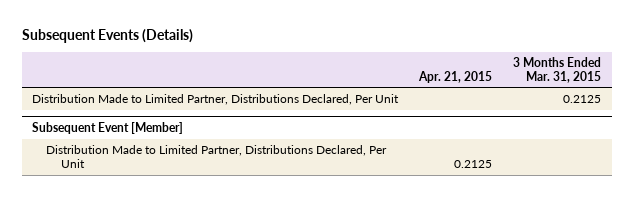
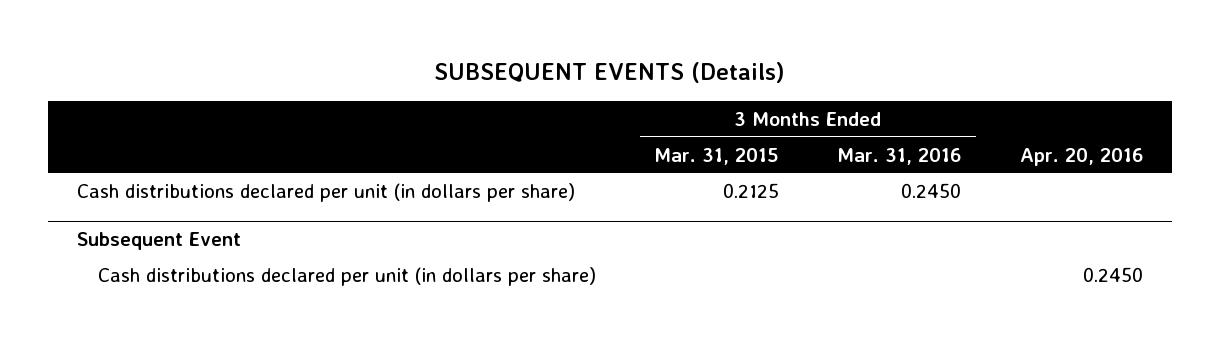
- Subsequent Events (Details)
+ SUBSEQUENT EVENTS (Details)
- | Apr. 21, 2015 | 3 Months Ended Mar. 31, 2015
+ | 3 Months Ended Mar. 31, 2015 | 3 Months Ended Mar. 31, 2016 | Apr. 20, 2016
- Distribution Made to Limited Partner, Distributions Declared, Per Unit | | 0.2125
- Subsequent Event [Member]
- Distribution Made to Limited Partner, Distributions Declared, Per Unit | 0.2125 |
+ Cash distributions declared per unit (in dollars per share) | 0.2125 | 0.2450 |
+ Subsequent Event
+ Cash distributions declared per unit (in dollars per share) | | | 0.2450

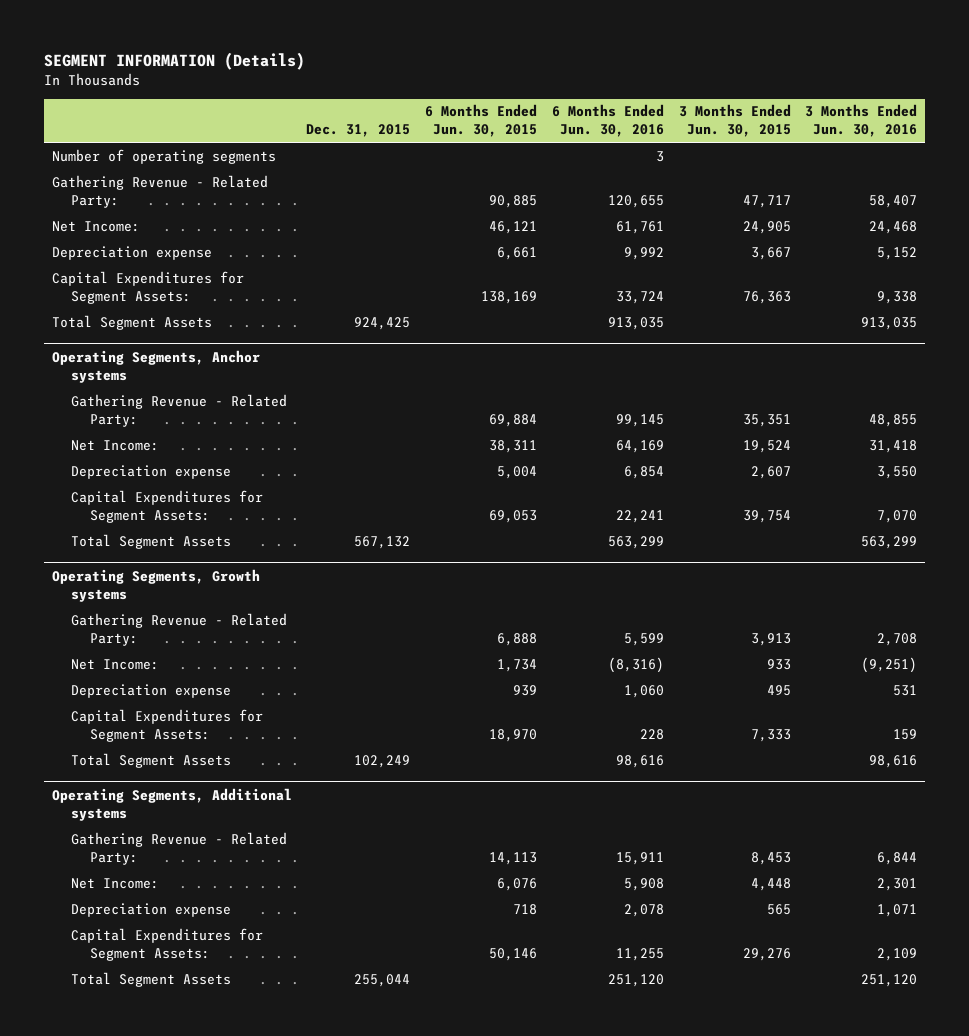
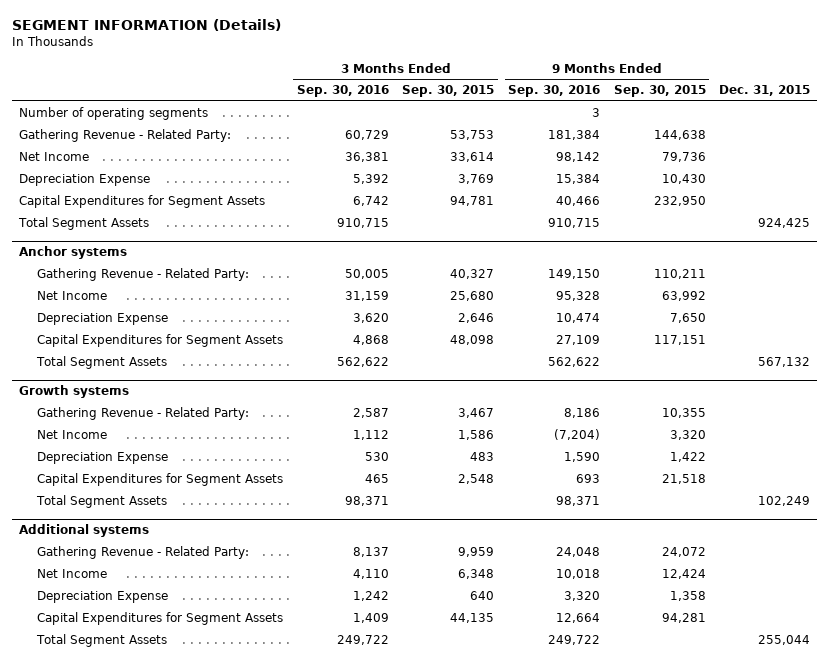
- | Dec. 31, 2015 | 6 Months Ended Jun. 30, 2015 | 6 Months Ended Jun. 30, 2016 | 3 Months Ended Jun. 30, 2015 | 3 Months Ended Jun. 30, 2016
+ | 3 Months Ended Sep. 30, 2016 | 3 Months Ended Sep. 30, 2015 | 9 Months Ended Sep. 30, 2016 | 9 Months Ended Sep. 30, 2015 | Dec. 31, 2015
- Net Income: | | 46,121 | 61,761 | 24,905 | 24,468
- Depreciation expense | | 6,661 | 9,992 | 3,667 | 5,152
- Capital Expenditures for Segment Assets: | | 138,169 | 33,724 | 76,363 | 9,338
+ Net Income | 36,381 | 33,614 | 98,142 | 79,736 |
+ Depreciation Expense | 5,392 | 3,769 | 15,384 | 10,430 |
+ Capital Expenditures for Segment Assets | 6,742 | 94,781 | 40,466 | 232,950 |
- Operating Segments, Anchor systems
+ Anchor systems
- Net Income: | | 38,311 | 64,169 | 19,524 | 31,418
- Depreciation expense | | 5,004 | 6,854 | 2,607 | 3,550
- Capital Expenditures for Segment Assets: | | 69,053 | 22,241 | 39,754 | 7,070
+ Net Income | 31,159 | 25,680 | 95,328 | 63,992 |
+ Depreciation Expense | 3,620 | 2,646 | 10,474 | 7,650 |
+ Capital Expenditures for Segment Assets | 4,868 | 48,098 | 27,109 | 117,151 |
- Operating Segments, Growth systems
+ Growth systems
- Net Income: | | 1,734 | (8,316) | 933 | (9,251)
- Depreciation expense | | 939 | 1,060 | 495 | 531
- Capital Expenditures for Segment Assets: | | 18,970 | 228 | 7,333 | 159
+ Net Income | 1,112 | 1,586 | (7,204) | 3,320 |
+ Depreciation Expense | 530 | 483 | 1,590 | 1,422 |
+ Capital Expenditures for Segment Assets | 465 | 2,548 | 693 | 21,518 |
- Operating Segments, Additional systems
+ Additional systems
- Net Income: | | 6,076 | 5,908 | 4,448 | 2,301
- Depreciation expense | | 718 | 2,078 | 565 | 1,071
- Capital Expenditures for Segment Assets: | | 50,146 | 11,255 | 29,276 | 2,109
+ Net Income | 4,110 | 6,348 | 10,018 | 12,424 |
+ Depreciation Expense | 1,242 | 640 | 3,320 | 1,358 |
+ Capital Expenditures for Segment Assets | 1,409 | 44,135 | 12,664 | 94,281 |

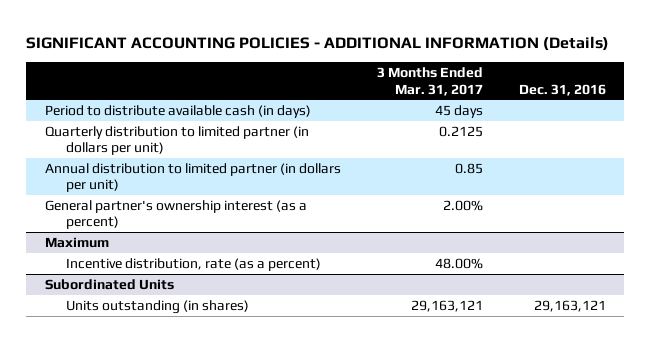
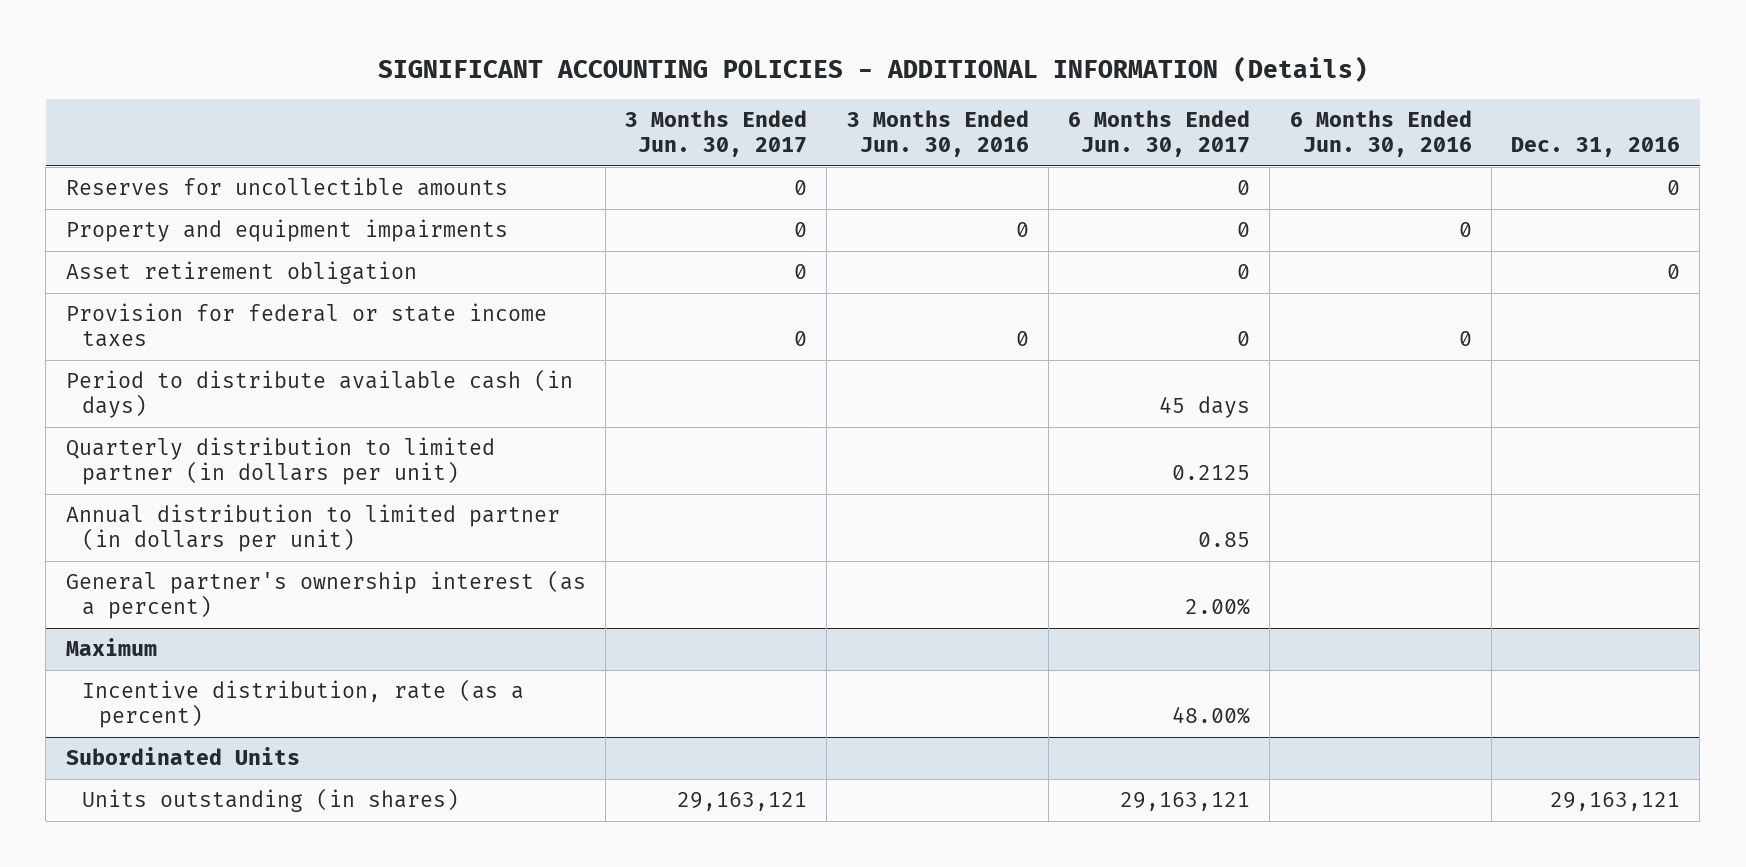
- | 3 Months Ended Mar. 31, 2017 | Dec. 31, 2016
+ | 3 Months Ended Jun. 30, 2017 | 3 Months Ended Jun. 30, 2016 | 6 Months Ended Jun. 30, 2017 | 6 Months Ended Jun. 30, 2016 | Dec. 31, 2016
+ Reserves for uncollectible amounts | 0 | | 0 | | 0
+ Property and equipment impairments | 0 | 0 | 0 | 0 |
+ Asset retirement obligation | 0 | | 0 | | 0
+ Provision for federal or state income taxes | 0 | 0 | 0 | 0 |

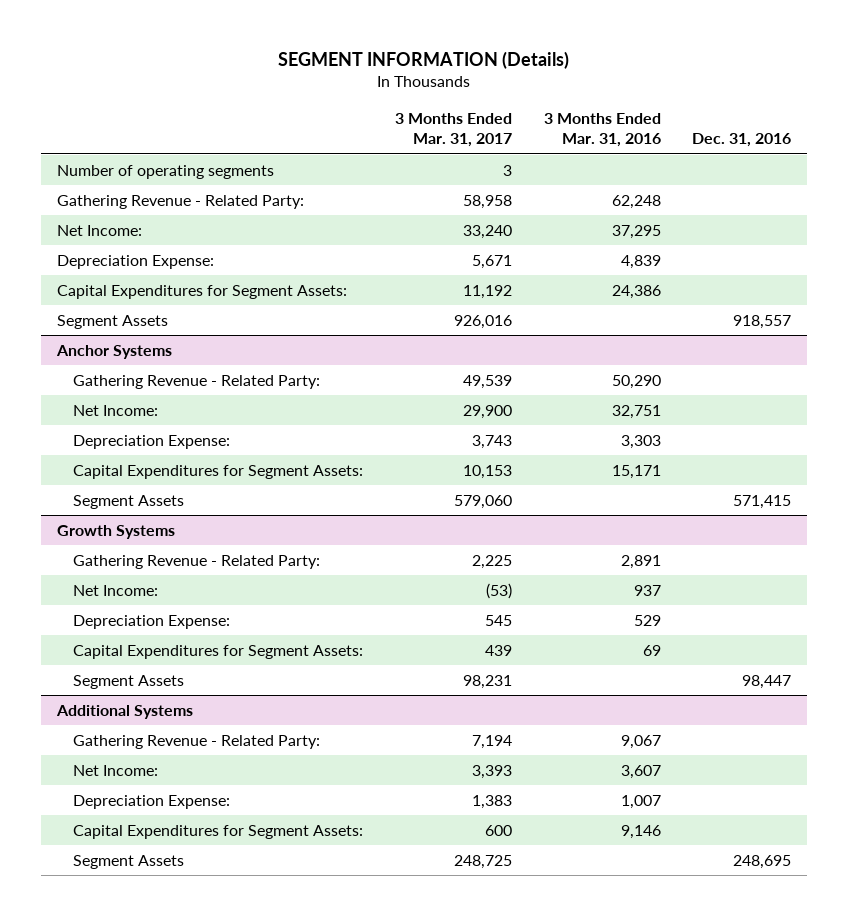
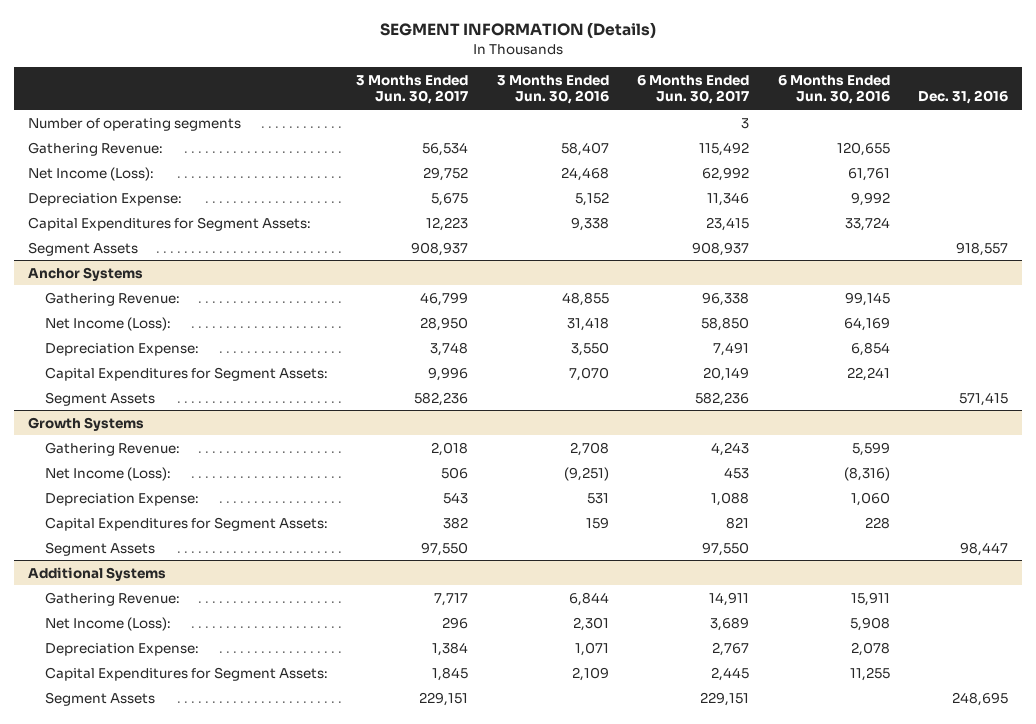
- | 3 Months Ended Mar. 31, 2017 | 3 Months Ended Mar. 31, 2016 | Dec. 31, 2016
+ | 3 Months Ended Jun. 30, 2017 | 3 Months Ended Jun. 30, 2016 | 6 Months Ended Jun. 30, 2017 | 6 Months Ended Jun. 30, 2016 | Dec. 31, 2016
- Gathering Revenue - Related Party: | 58,958 | 62,248 |
- Net Income: | 33,240 | 37,295 |
+ Gathering Revenue: | 56,534 | 58,407 | 115,492 | 120,655 |
+ Net Income (Loss): | 29,752 | 24,468 | 62,992 | 61,761 |
@ Anchor Systems
- Gathering Revenue - Related Party: | 49,539 | 50,290 |
- Net Income: | 29,900 | 32,751 |
+ Gathering Revenue: | 46,799 | 48,855 | 96,338 | 99,145 |
+ Net Income (Loss): | 28,950 | 31,418 | 58,850 | 64,169 |
@ Growth Systems
- Gathering Revenue - Related Party: | 2,225 | 2,891 |
- Net Income: | (53) | 937 |
+ Gathering Revenue: | 2,018 | 2,708 | 4,243 | 5,599 |
+ Net Income (Loss): | 506 | (9,251) | 453 | (8,316) |
@ Additional Systems
- Gathering Revenue - Related Party: | 7,194 | 9,067 |
- Net Income: | 3,393 | 3,607 |
+ Gathering Revenue: | 7,717 | 6,844 | 14,911 | 15,911 |
+ Net Income (Loss): | 296 | 2,301 | 3,689 | 5,908 |

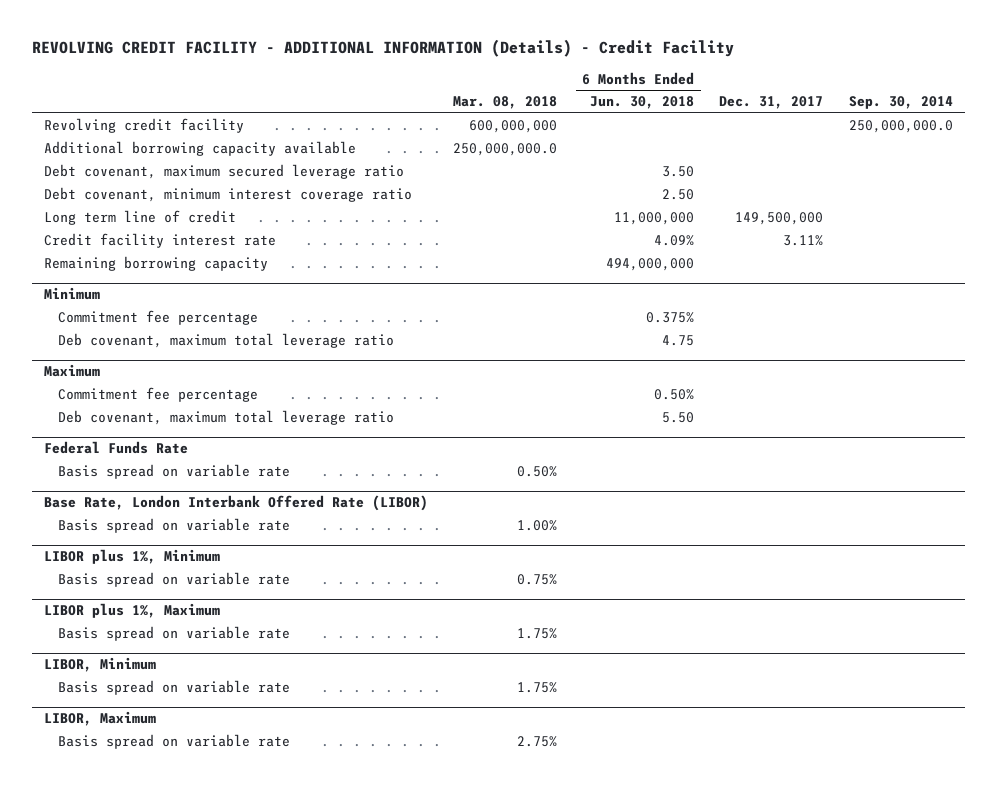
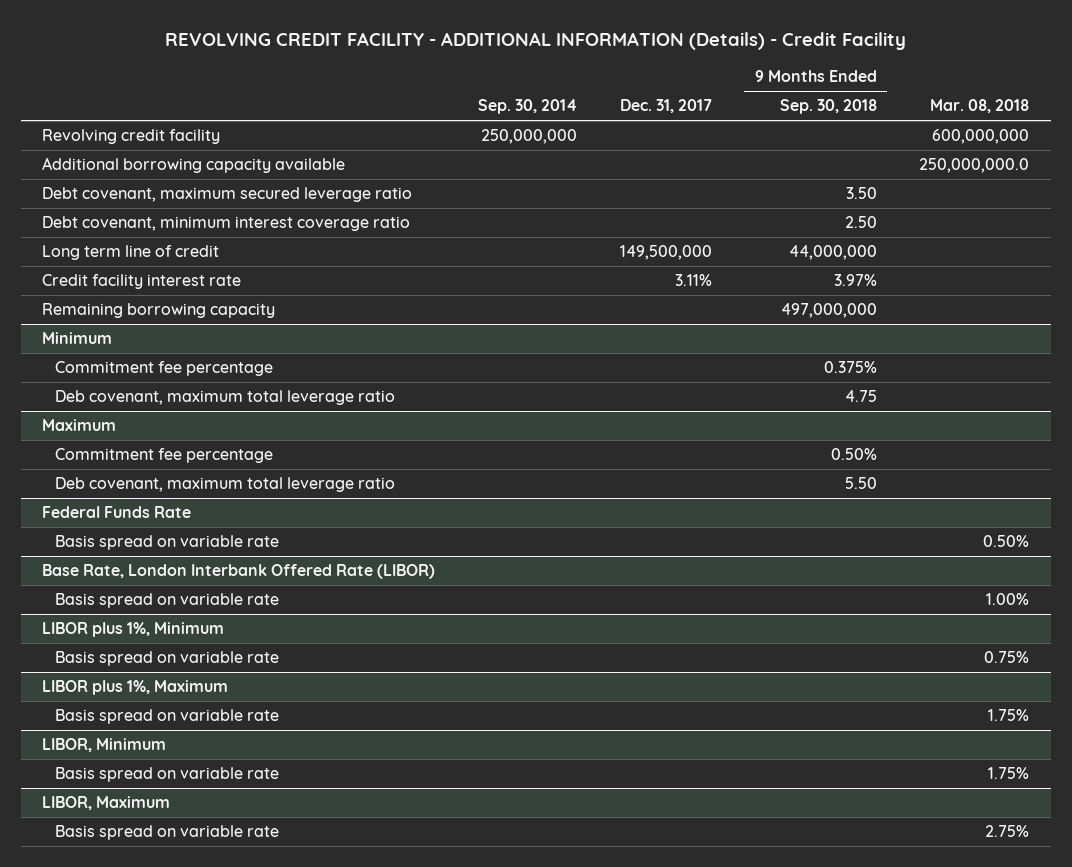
- | Mar. 08, 2018 | 6 Months Ended Jun. 30, 2018 | Dec. 31, 2017 | Sep. 30, 2014
+ | Sep. 30, 2014 | Dec. 31, 2017 | 9 Months Ended Sep. 30, 2018 | Mar. 08, 2018
- Revolving credit facility | 600,000,000 | | | 250,000,000.0
+ Revolving credit facility | 250,000,000 | | | 600,000,000

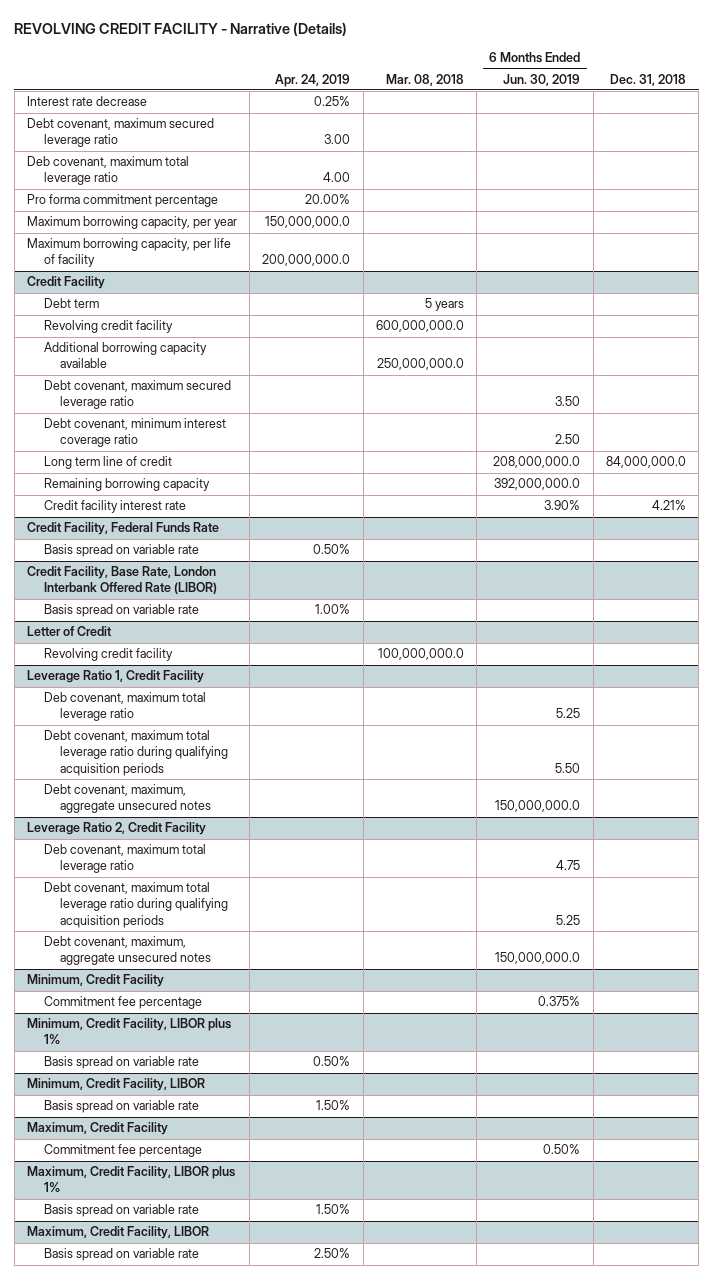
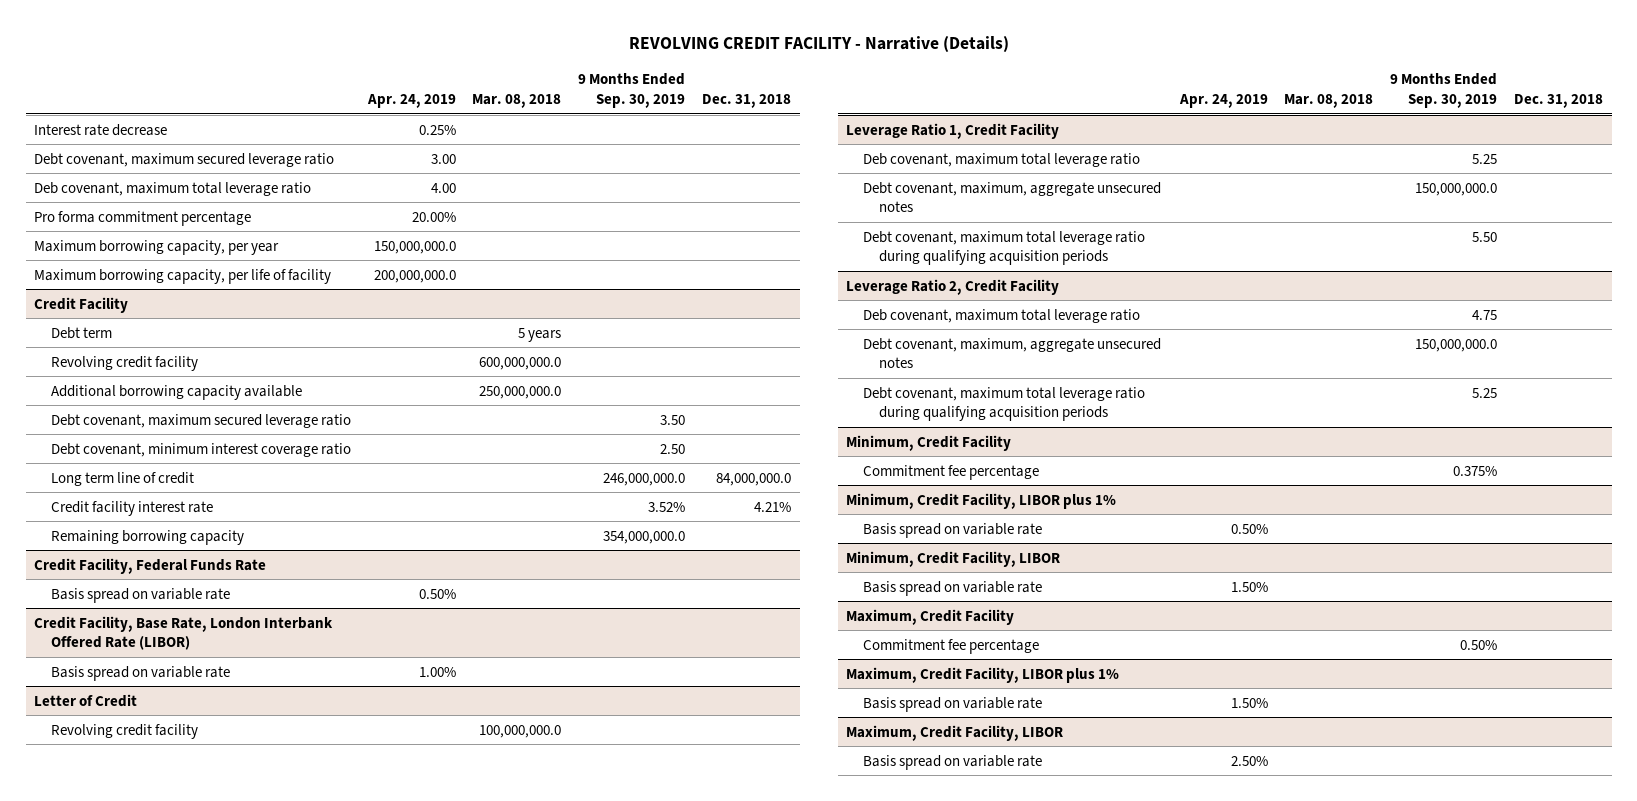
- | Apr. 24, 2019 | Mar. 08, 2018 | 6 Months Ended Jun. 30, 2019 | Dec. 31, 2018
+ | Apr. 24, 2019 | Mar. 08, 2018 | 9 Months Ended Sep. 30, 2019 | Dec. 31, 2018
@ Credit Facility
moved down: Remaining borrowing capacity | | | 354,000,000.0 |
@ Leverage Ratio 1, Credit Facility
moved down: Debt covenant, maximum total leverage ratio during qualifying acquisition periods | | | 5.50 |
@ Leverage Ratio 2, Credit Facility
moved down: Debt covenant, maximum total leverage ratio during qualifying acquisition periods | | | 5.25 |

